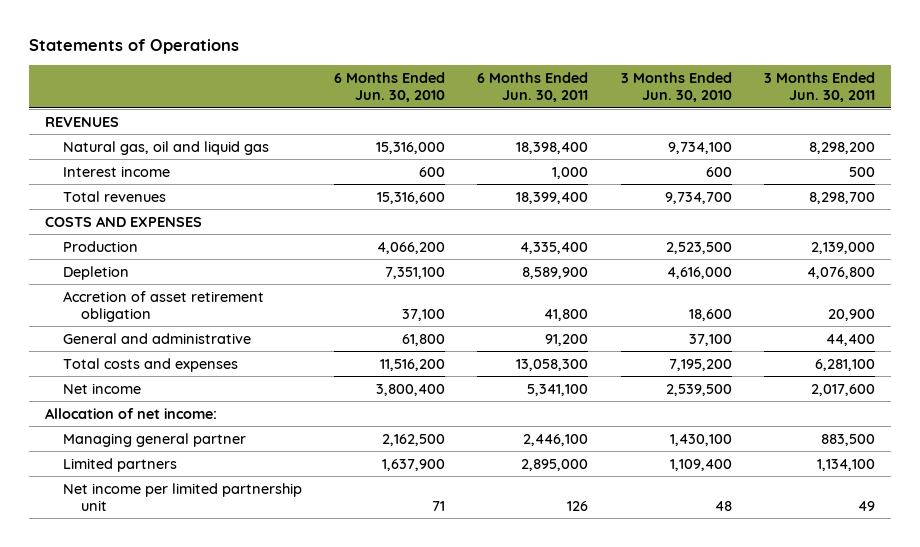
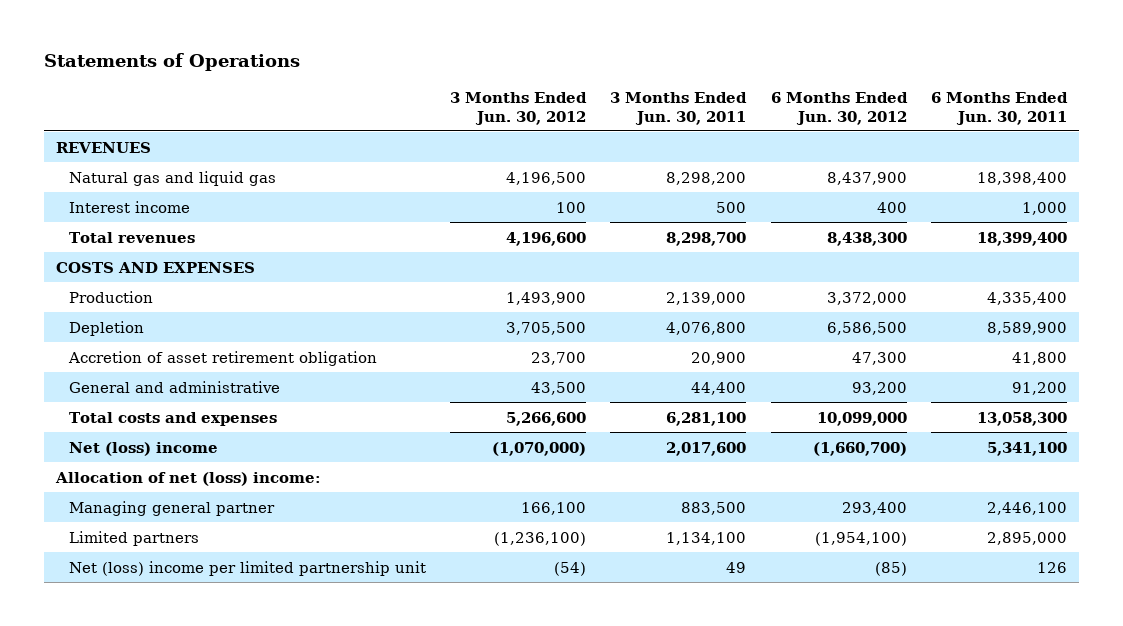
- | 6 Months Ended Jun. 30, 2010 | 6 Months Ended Jun. 30, 2011 | 3 Months Ended Jun. 30, 2010 | 3 Months Ended Jun. 30, 2011
+ | 3 Months Ended Jun. 30, 2012 | 3 Months Ended Jun. 30, 2011 | 6 Months Ended Jun. 30, 2012 | 6 Months Ended Jun. 30, 2011
- Natural gas, oil and liquid gas | 15,316,000 | 18,398,400 | 9,734,100 | 8,298,200
+ Natural gas and liquid gas | 4,196,500 | 8,298,200 | 8,437,900 | 18,398,400
- Net income | 3,800,400 | 5,341,100 | 2,539,500 | 2,017,600
- Allocation of net income:
+ Net (loss) income | (1,070,000) | 2,017,600 | (1,660,700) | 5,341,100
+ Allocation of net (loss) income:
- Net income per limited partnership unit | 71 | 126 | 48 | 49
+ Net (loss) income per limited partnership unit | (54) | 49 | (85) | 126

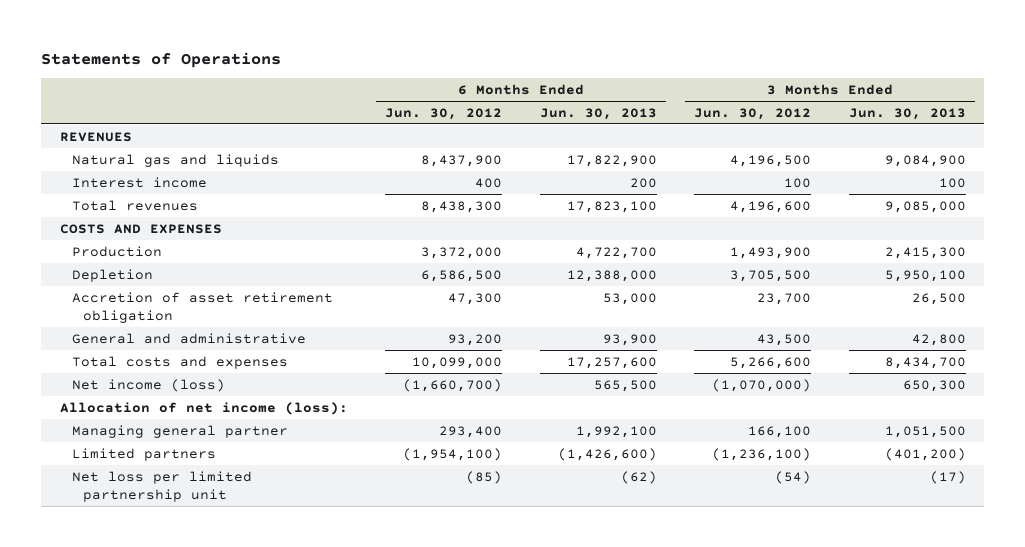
- | 3 Months Ended Jun. 30, 2012 | 3 Months Ended Jun. 30, 2011 | 6 Months Ended Jun. 30, 2012 | 6 Months Ended Jun. 30, 2011
+ | 6 Months Ended Jun. 30, 2012 | 6 Months Ended Jun. 30, 2013 | 3 Months Ended Jun. 30, 2012 | 3 Months Ended Jun. 30, 2013
- Natural gas and liquid gas | 4,196,500 | 8,298,200 | 8,437,900 | 18,398,400
+ Natural gas and liquids | 8,437,900 | 17,822,900 | 4,196,500 | 9,084,900
- Net (loss) income | (1,070,000) | 2,017,600 | (1,660,700) | 5,341,100
- Allocation of net (loss) income:
+ Net income (loss) | (1,660,700) | 565,500 | (1,070,000) | 650,300
+ Allocation of net income (loss):
- Net (loss) income per limited partnership unit | (54) | 49 | (85) | 126
+ Net loss per limited partnership unit | (85) | (62) | (54) | (17)

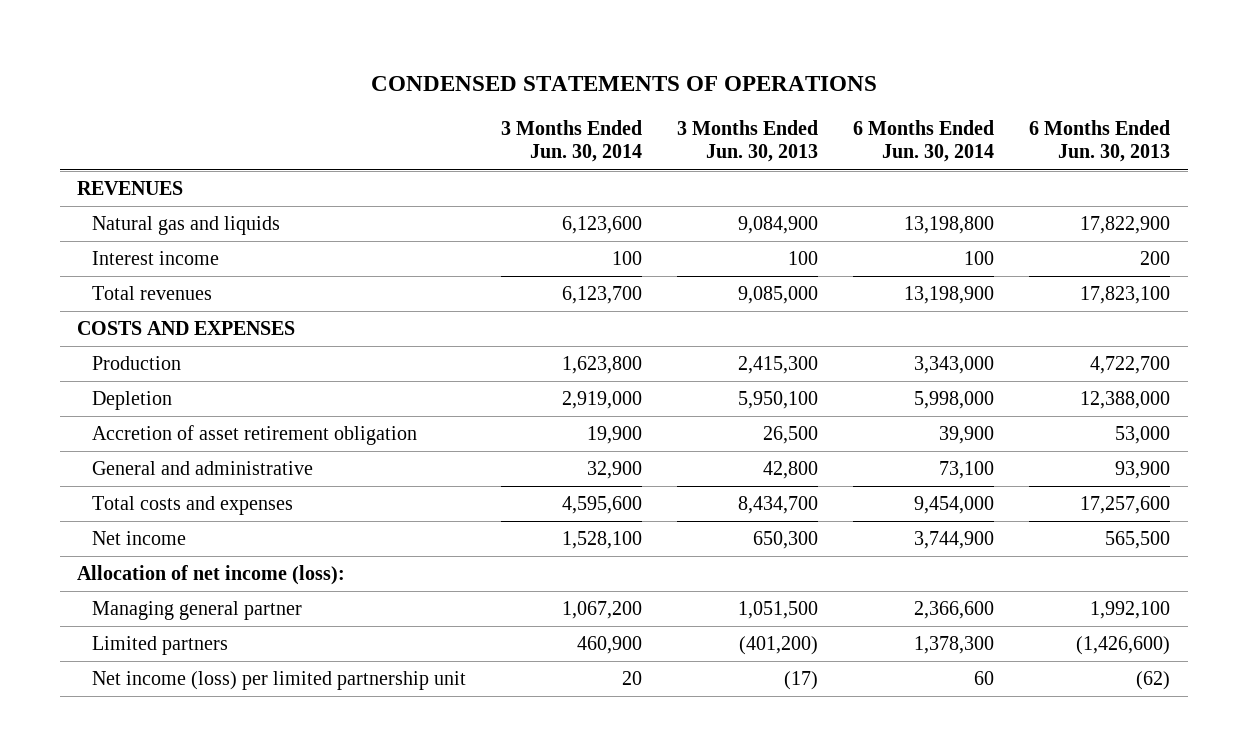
- Statements of Operations
+ CONDENSED STATEMENTS OF OPERATIONS
- | 6 Months Ended Jun. 30, 2012 | 6 Months Ended Jun. 30, 2013 | 3 Months Ended Jun. 30, 2012 | 3 Months Ended Jun. 30, 2013
+ | 3 Months Ended Jun. 30, 2014 | 3 Months Ended Jun. 30, 2013 | 6 Months Ended Jun. 30, 2014 | 6 Months Ended Jun. 30, 2013
- Net income (loss) | (1,660,700) | 565,500 | (1,070,000) | 650,300
+ Net income | 1,528,100 | 650,300 | 3,744,900 | 565,500
- Net loss per limited partnership unit | (85) | (62) | (54) | (17)
+ Net income (loss) per limited partnership unit | 20 | (17) | 60 | (62)

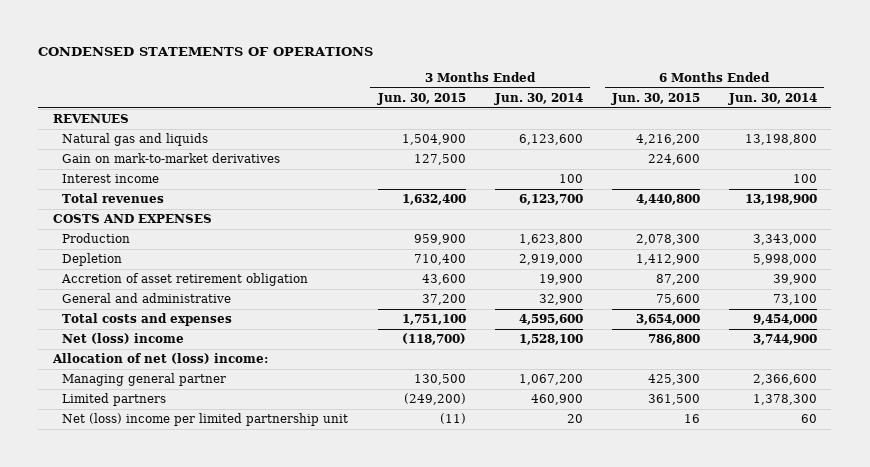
- | 3 Months Ended Jun. 30, 2014 | 3 Months Ended Jun. 30, 2013 | 6 Months Ended Jun. 30, 2014 | 6 Months Ended Jun. 30, 2013
+ | 3 Months Ended Jun. 30, 2015 | 3 Months Ended Jun. 30, 2014 | 6 Months Ended Jun. 30, 2015 | 6 Months Ended Jun. 30, 2014
+ Gain on mark-to-market derivatives | 127,500 | | 224,600 |
- Net income | 1,528,100 | 650,300 | 3,744,900 | 565,500
- Allocation of net income (loss):
+ Net (loss) income | (118,700) | 1,528,100 | 786,800 | 3,744,900
+ Allocation of net (loss) income:
- Net income (loss) per limited partnership unit | 20 | (17) | 60 | (62)
+ Net (loss) income per limited partnership unit | (11) | 20 | 16 | 60

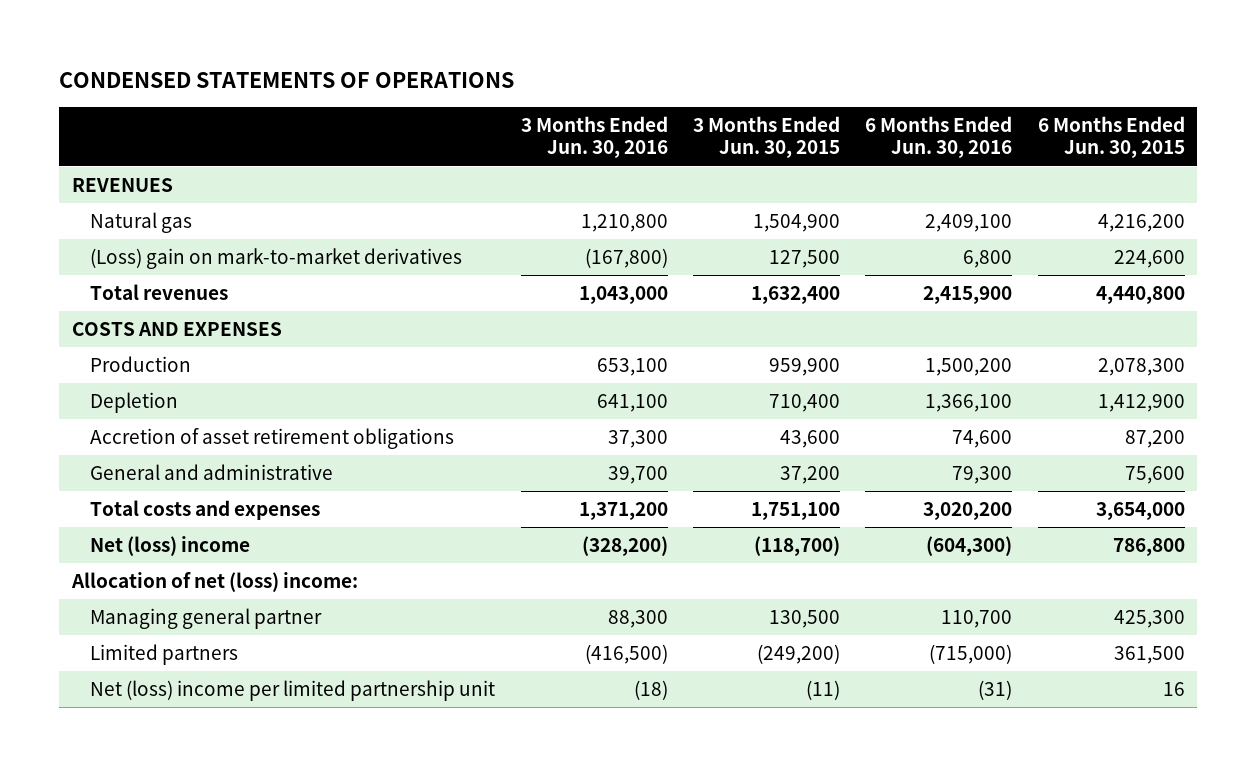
- | 3 Months Ended Jun. 30, 2015 | 3 Months Ended Jun. 30, 2014 | 6 Months Ended Jun. 30, 2015 | 6 Months Ended Jun. 30, 2014
+ | 3 Months Ended Jun. 30, 2016 | 3 Months Ended Jun. 30, 2015 | 6 Months Ended Jun. 30, 2016 | 6 Months Ended Jun. 30, 2015
- Natural gas and liquids | 1,504,900 | 6,123,600 | 4,216,200 | 13,198,800
- Gain on mark-to-market derivatives | 127,500 | | 224,600 |
- Interest income | | 100 | | 100
+ Natural gas | 1,210,800 | 1,504,900 | 2,409,100 | 4,216,200
+ (Loss) gain on mark-to-market derivatives | (167,800) | 127,500 | 6,800 | 224,600
- Accretion of asset retirement obligation | 43,600 | 19,900 | 87,200 | 39,900
+ Accretion of asset retirement obligations | 37,300 | 43,600 | 74,600 | 87,200

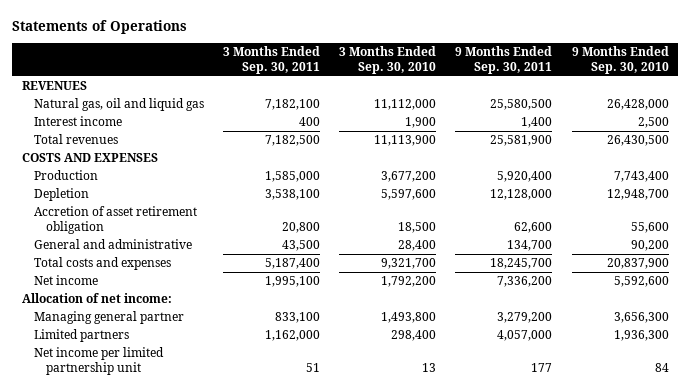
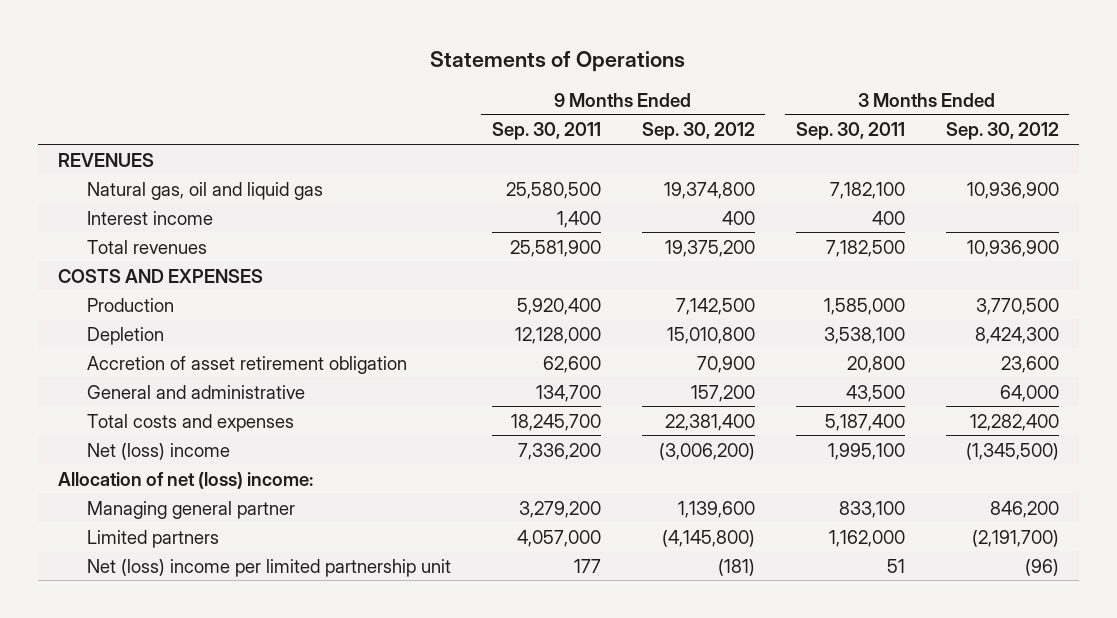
- | 3 Months Ended Sep. 30, 2011 | 3 Months Ended Sep. 30, 2010 | 9 Months Ended Sep. 30, 2011 | 9 Months Ended Sep. 30, 2010
+ | 9 Months Ended Sep. 30, 2011 | 9 Months Ended Sep. 30, 2012 | 3 Months Ended Sep. 30, 2011 | 3 Months Ended Sep. 30, 2012
- Net income | 1,995,100 | 1,792,200 | 7,336,200 | 5,592,600
- Allocation of net income:
+ Net (loss) income | 7,336,200 | (3,006,200) | 1,995,100 | (1,345,500)
+ Allocation of net (loss) income:
- Net income per limited partnership unit | 51 | 13 | 177 | 84
+ Net (loss) income per limited partnership unit | 177 | (181) | 51 | (96)

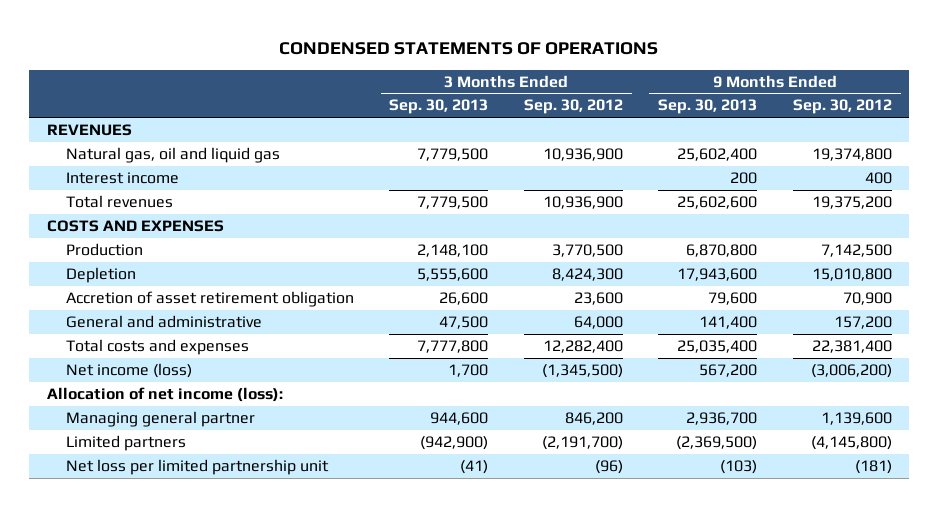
- Statements of Operations
+ CONDENSED STATEMENTS OF OPERATIONS
- | 9 Months Ended Sep. 30, 2011 | 9 Months Ended Sep. 30, 2012 | 3 Months Ended Sep. 30, 2011 | 3 Months Ended Sep. 30, 2012
+ | 3 Months Ended Sep. 30, 2013 | 3 Months Ended Sep. 30, 2012 | 9 Months Ended Sep. 30, 2013 | 9 Months Ended Sep. 30, 2012
- Net (loss) income | 7,336,200 | (3,006,200) | 1,995,100 | (1,345,500)
- Allocation of net (loss) income:
+ Net income (loss) | 1,700 | (1,345,500) | 567,200 | (3,006,200)
+ Allocation of net income (loss):
- Net (loss) income per limited partnership unit | 177 | (181) | 51 | (96)
+ Net loss per limited partnership unit | (41) | (96) | (103) | (181)

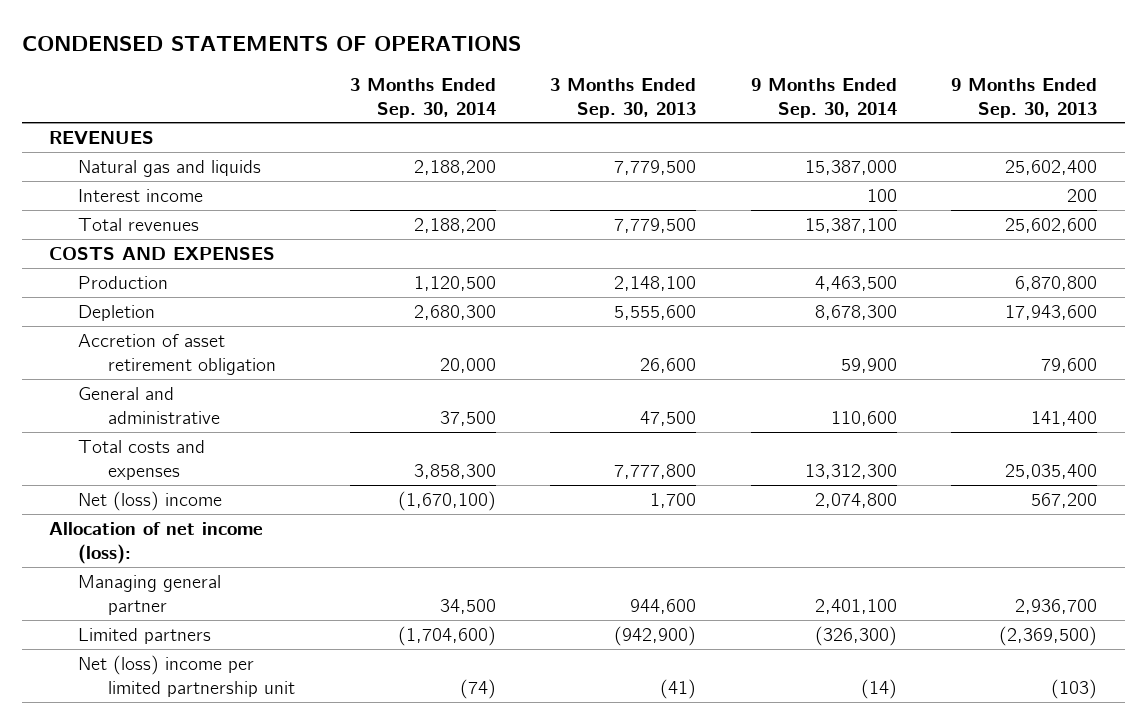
- | 3 Months Ended Sep. 30, 2013 | 3 Months Ended Sep. 30, 2012 | 9 Months Ended Sep. 30, 2013 | 9 Months Ended Sep. 30, 2012
+ | 3 Months Ended Sep. 30, 2014 | 3 Months Ended Sep. 30, 2013 | 9 Months Ended Sep. 30, 2014 | 9 Months Ended Sep. 30, 2013
- Natural gas, oil and liquid gas | 7,779,500 | 10,936,900 | 25,602,400 | 19,374,800
+ Natural gas and liquids | 2,188,200 | 7,779,500 | 15,387,000 | 25,602,400
- Net income (loss) | 1,700 | (1,345,500) | 567,200 | (3,006,200)
+ Net (loss) income | (1,670,100) | 1,700 | 2,074,800 | 567,200
- Net loss per limited partnership unit | (41) | (96) | (103) | (181)
+ Net (loss) income per limited partnership unit | (74) | (41) | (14) | (103)

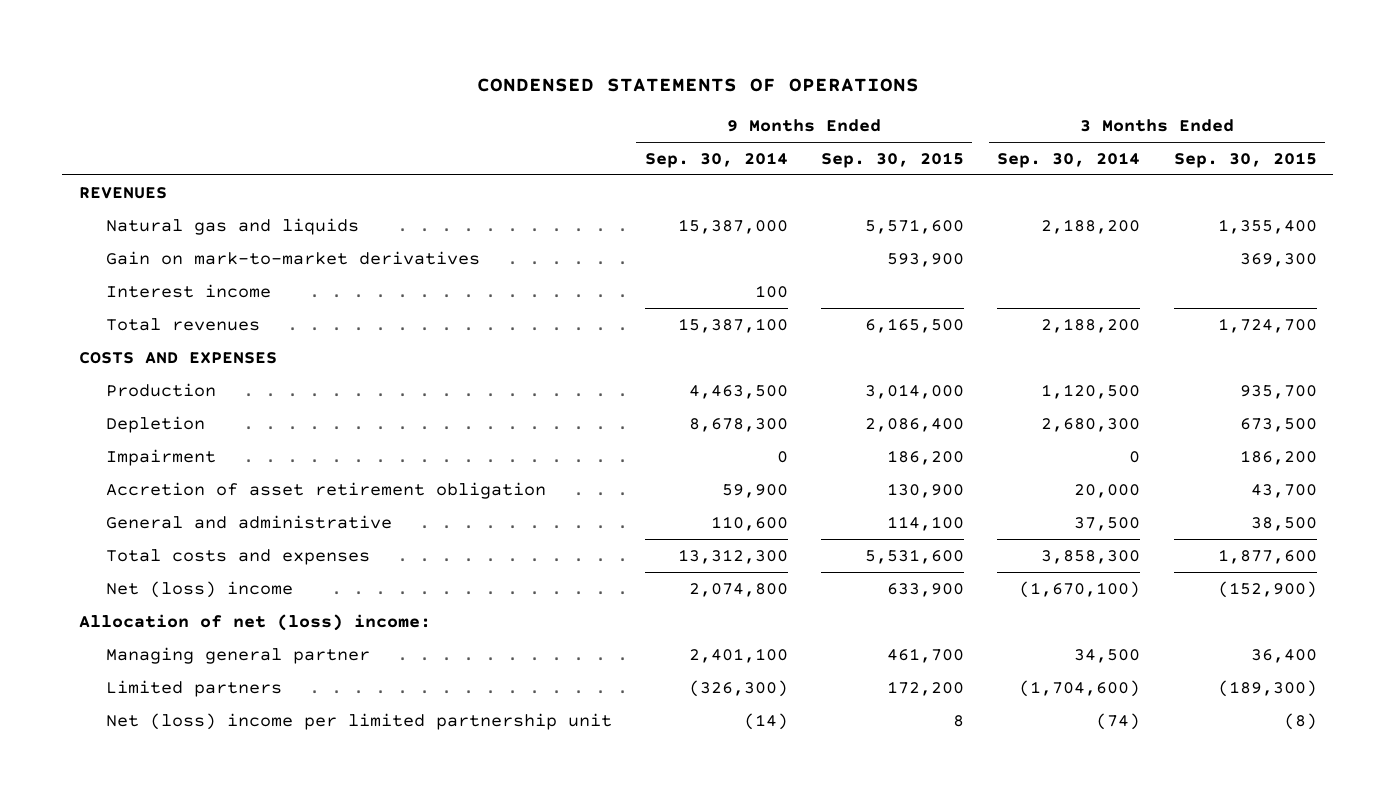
- | 3 Months Ended Sep. 30, 2014 | 3 Months Ended Sep. 30, 2013 | 9 Months Ended Sep. 30, 2014 | 9 Months Ended Sep. 30, 2013
+ | 9 Months Ended Sep. 30, 2014 | 9 Months Ended Sep. 30, 2015 | 3 Months Ended Sep. 30, 2014 | 3 Months Ended Sep. 30, 2015
+ Gain on mark-to-market derivatives | | 593,900 | | 369,300
+ Impairment | 0 | 186,200 | 0 | 186,200
- Allocation of net income (loss):
+ Allocation of net (loss) income:

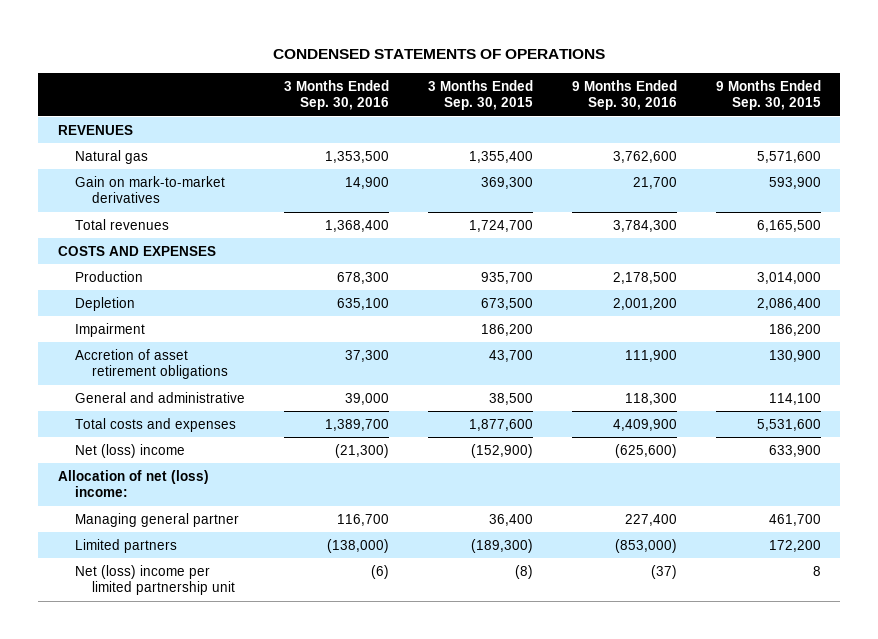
- | 9 Months Ended Sep. 30, 2014 | 9 Months Ended Sep. 30, 2015 | 3 Months Ended Sep. 30, 2014 | 3 Months Ended Sep. 30, 2015
+ | 3 Months Ended Sep. 30, 2016 | 3 Months Ended Sep. 30, 2015 | 9 Months Ended Sep. 30, 2016 | 9 Months Ended Sep. 30, 2015
- Natural gas and liquids | 15,387,000 | 5,571,600 | 2,188,200 | 1,355,400
+ Natural gas | 1,353,500 | 1,355,400 | 3,762,600 | 5,571,600
- Interest income | 100 | | |
- Accretion of asset retirement obligation | 59,900 | 130,900 | 20,000 | 43,700
+ Accretion of asset retirement obligations | 37,300 | 43,700 | 111,900 | 130,900

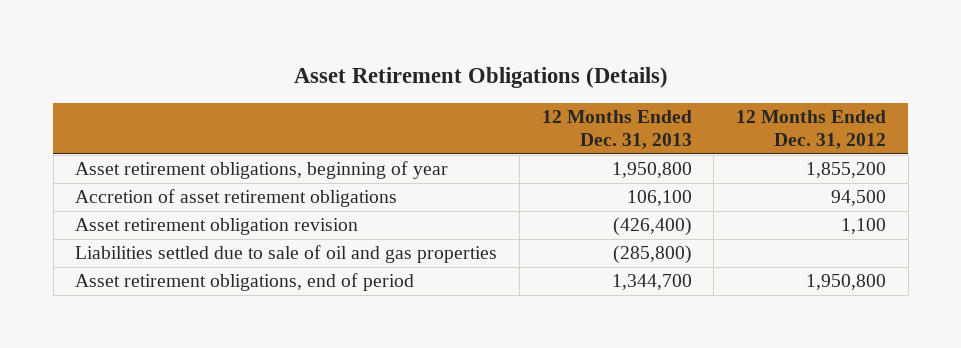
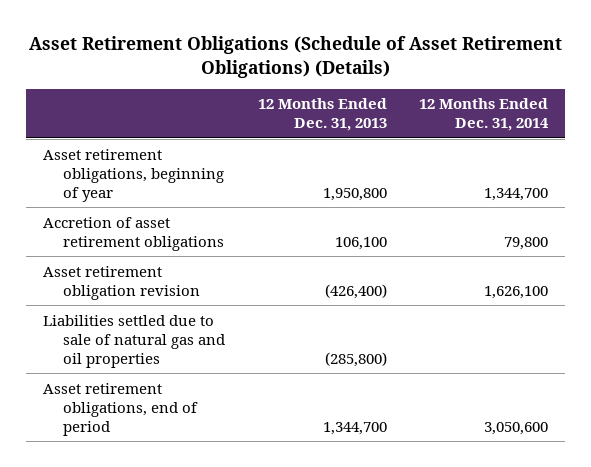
- Asset Retirement Obligations (Details)
+ Asset Retirement Obligations (Schedule of Asset Retirement Obligations) (Details)
- | 12 Months Ended Dec. 31, 2013 | 12 Months Ended Dec. 31, 2012
+ | 12 Months Ended Dec. 31, 2013 | 12 Months Ended Dec. 31, 2014
- Liabilities settled due to sale of oil and gas properties | (285,800) |
+ Liabilities settled due to sale of natural gas and oil properties | (285,800) |

